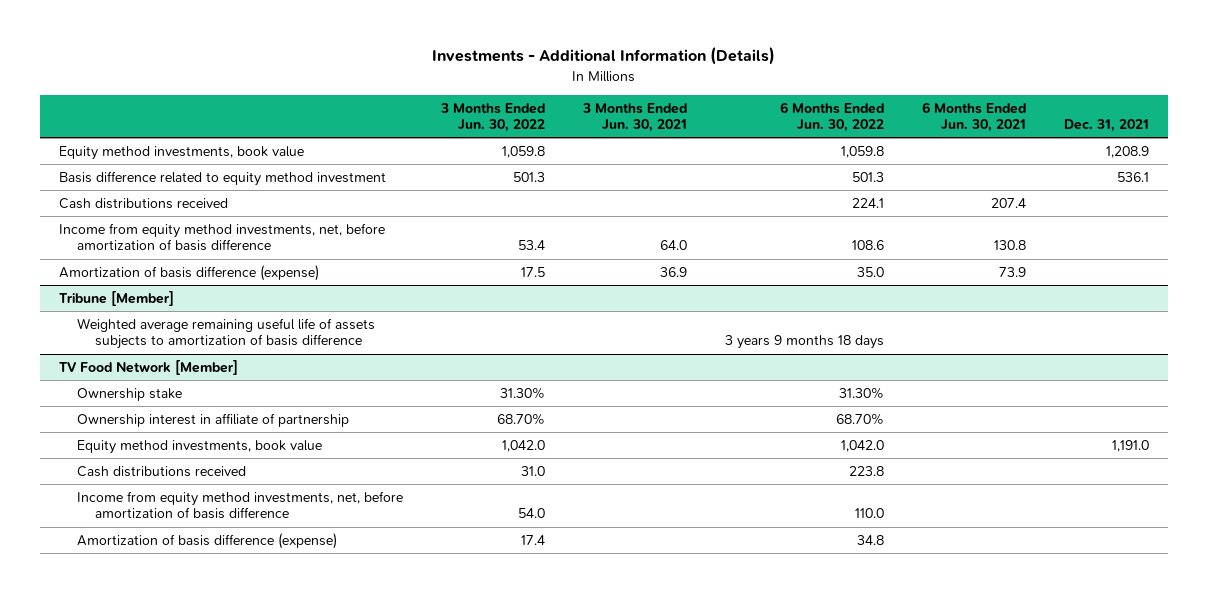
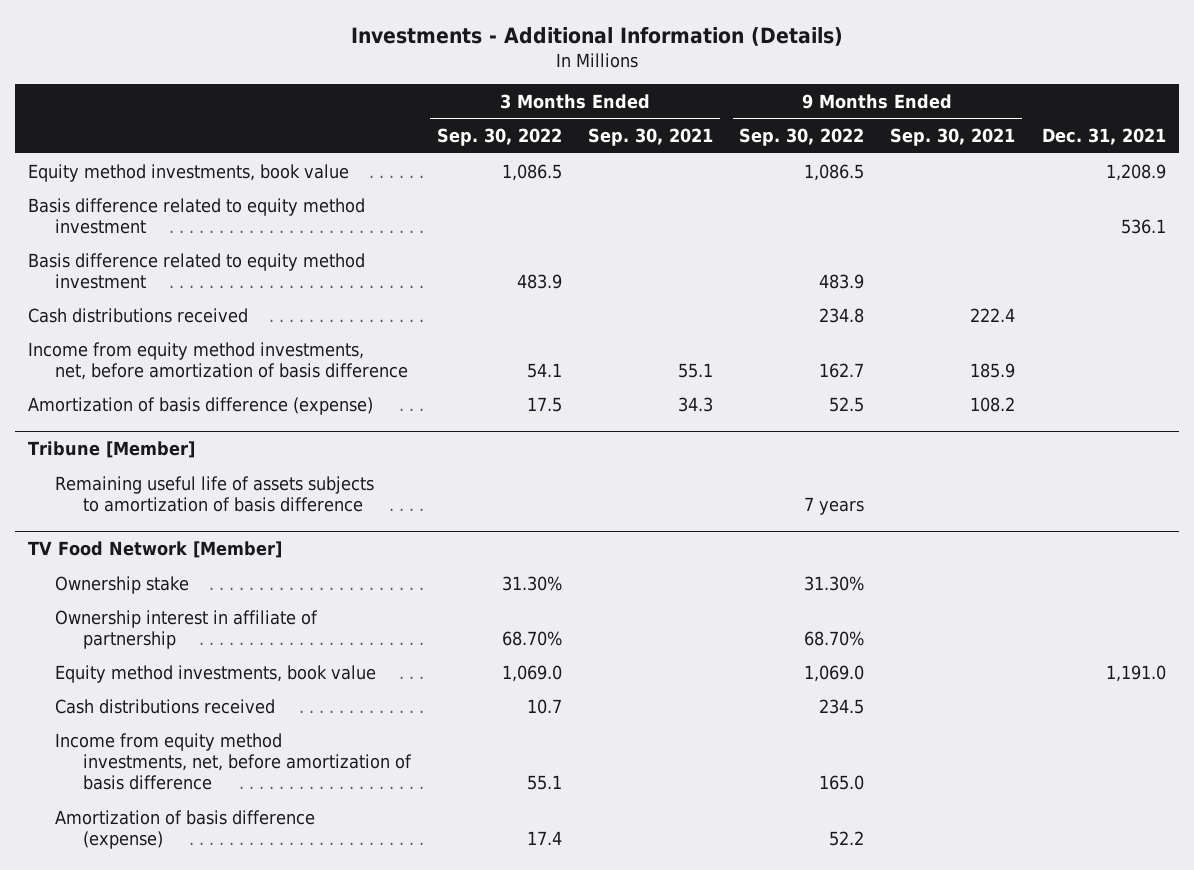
- | 3 Months Ended Jun. 30, 2022 | 3 Months Ended Jun. 30, 2021 | 6 Months Ended Jun. 30, 2022 | 6 Months Ended Jun. 30, 2021 | Dec. 31, 2021
+ | 3 Months Ended Sep. 30, 2022 | 3 Months Ended Sep. 30, 2021 | 9 Months Ended Sep. 30, 2022 | 9 Months Ended Sep. 30, 2021 | Dec. 31, 2021
+ Basis difference related to equity method investment | 483.9 | | 483.9 | |
@ Tribune [Member]
- Weighted average remaining useful life of assets subjects to amortization of basis difference | | | 3 years 9 months 18 days | |
+ Remaining useful life of assets subjects to amortization of basis difference | | | 7 years | |

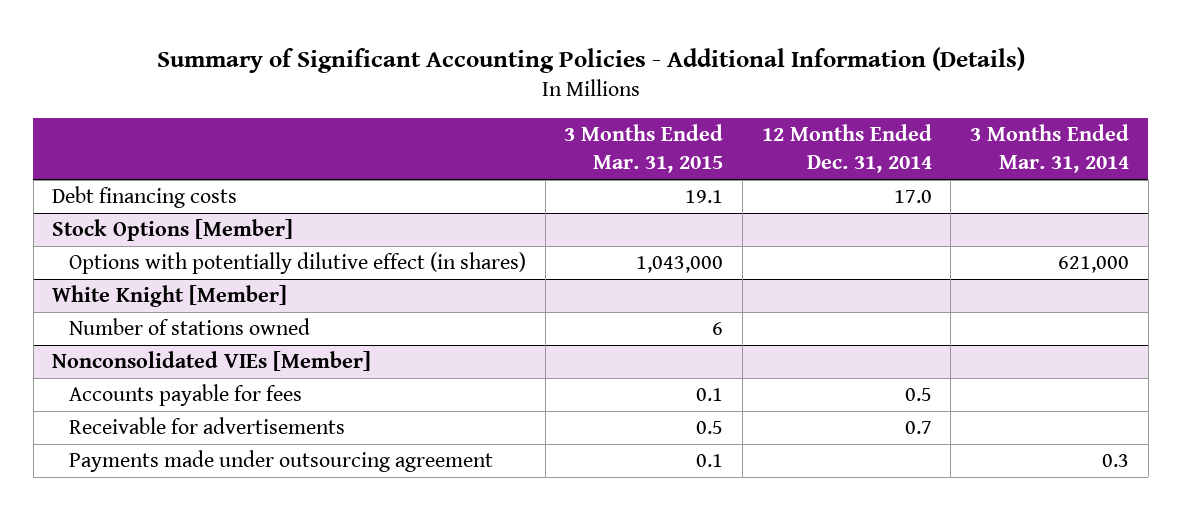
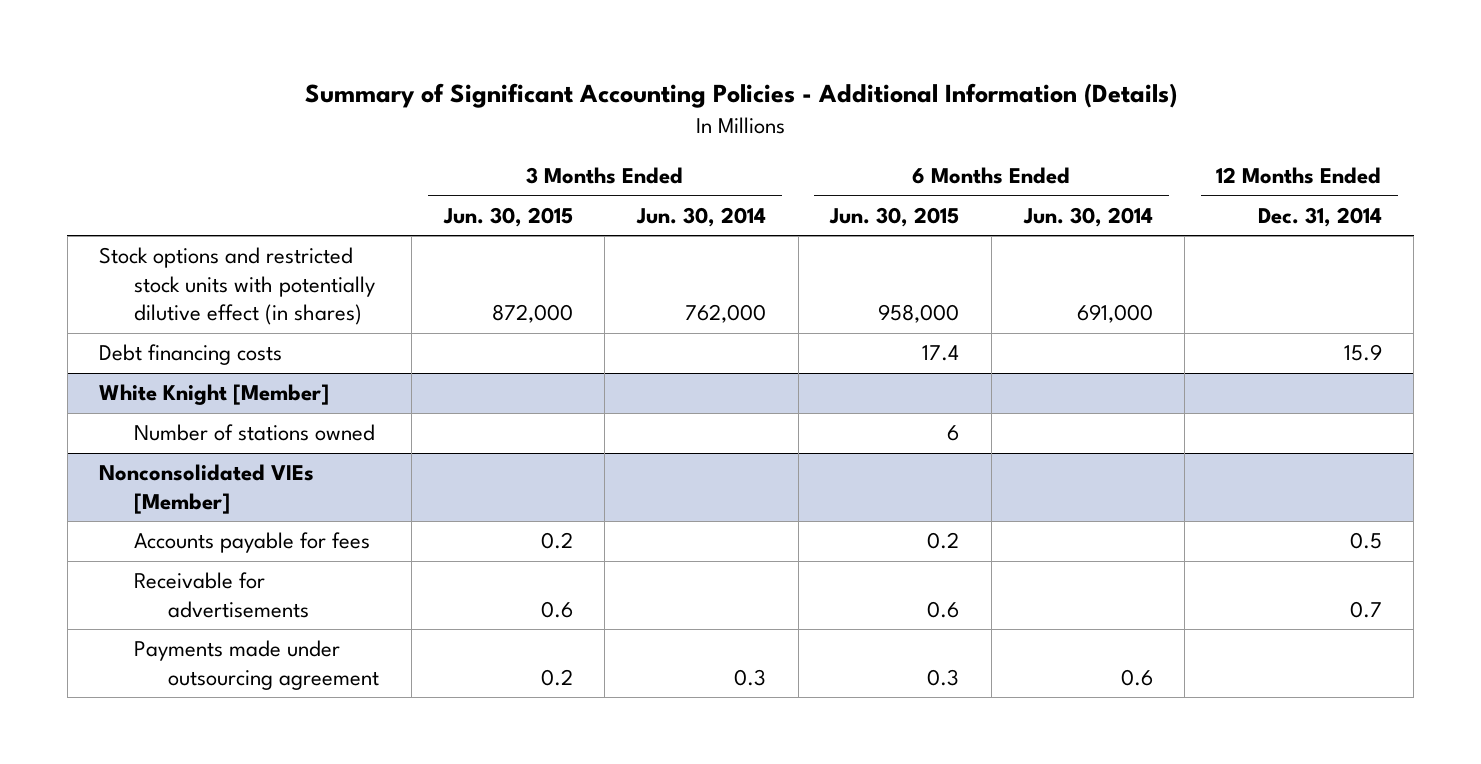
- | 3 Months Ended Mar. 31, 2015 | 12 Months Ended Dec. 31, 2014 | 3 Months Ended Mar. 31, 2014
+ | 3 Months Ended Jun. 30, 2015 | 3 Months Ended Jun. 30, 2014 | 6 Months Ended Jun. 30, 2015 | 6 Months Ended Jun. 30, 2014 | 12 Months Ended Dec. 31, 2014
- Debt financing costs | 19.1 | 17.0 |
- Stock Options [Member]
- Options with potentially dilutive effect (in shares) | 1,043,000 | | 621,000
+ Stock options and restricted stock units with potentially dilutive effect (in shares) | 872,000 | 762,000 | 958,000 | 691,000 |
+ Debt financing costs | | | 17.4 | | 15.9

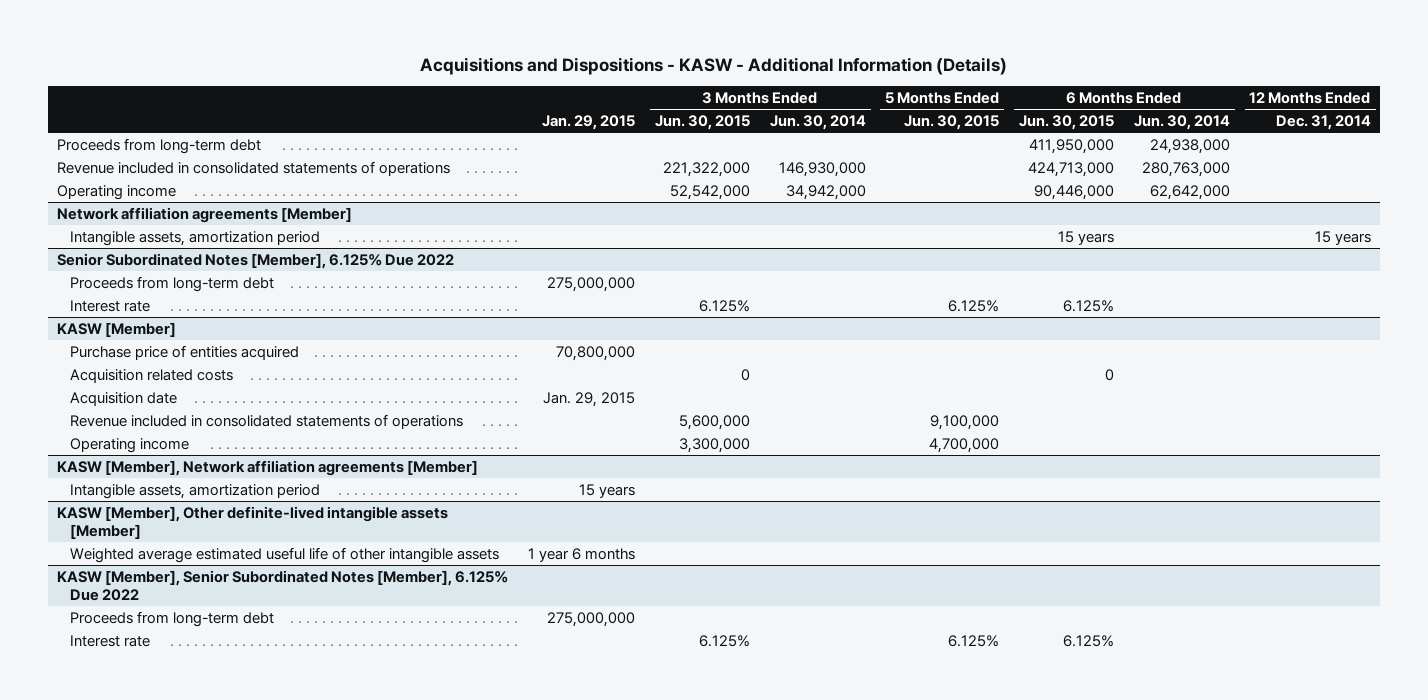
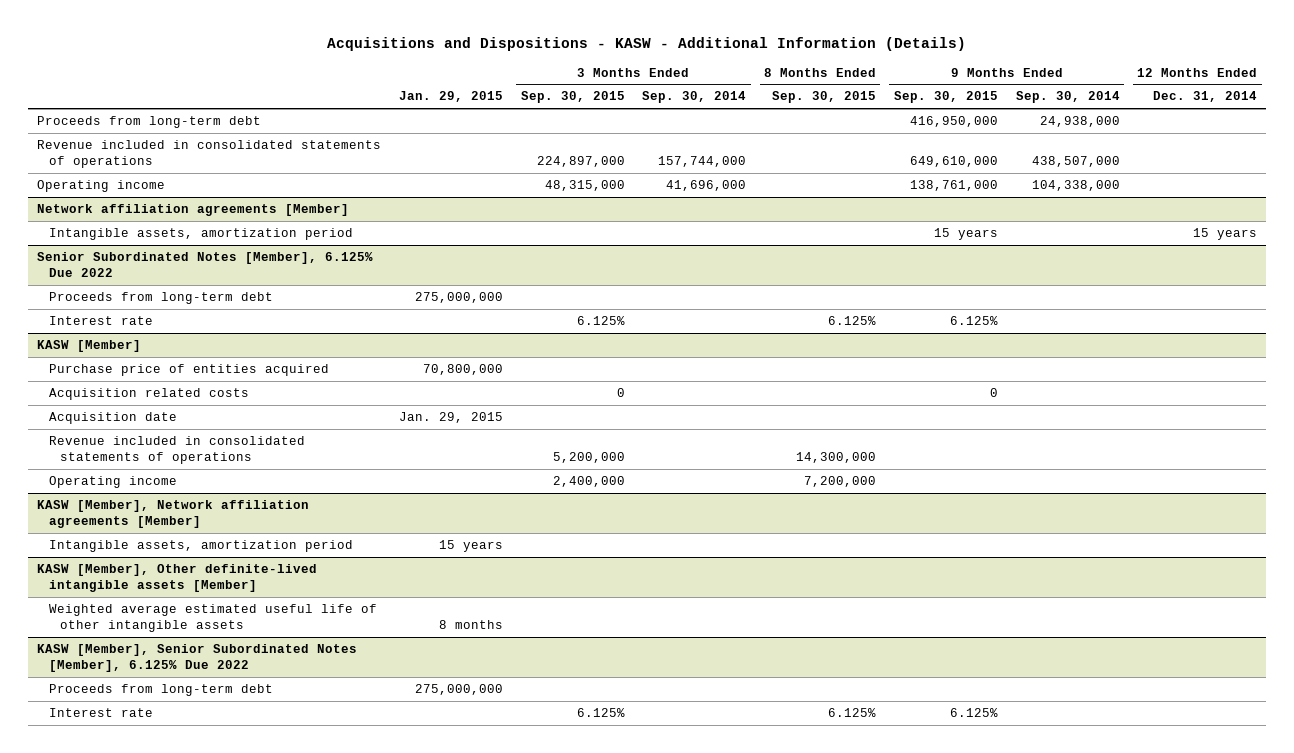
- | Jan. 29, 2015 | 3 Months Ended Jun. 30, 2015 | 3 Months Ended Jun. 30, 2014 | 5 Months Ended Jun. 30, 2015 | 6 Months Ended Jun. 30, 2015 | 6 Months Ended Jun. 30, 2014 | 12 Months Ended Dec. 31, 2014
+ | Jan. 29, 2015 | 3 Months Ended Sep. 30, 2015 | 3 Months Ended Sep. 30, 2014 | 8 Months Ended Sep. 30, 2015 | 9 Months Ended Sep. 30, 2015 | 9 Months Ended Sep. 30, 2014 | 12 Months Ended Dec. 31, 2014
@ KASW [Member], Other definite-lived intangible assets [Member]
- Weighted average estimated useful life of other intangible assets | 1 year 6 months | | | | | |
+ Weighted average estimated useful life of other intangible assets | 8 months | | | | | |

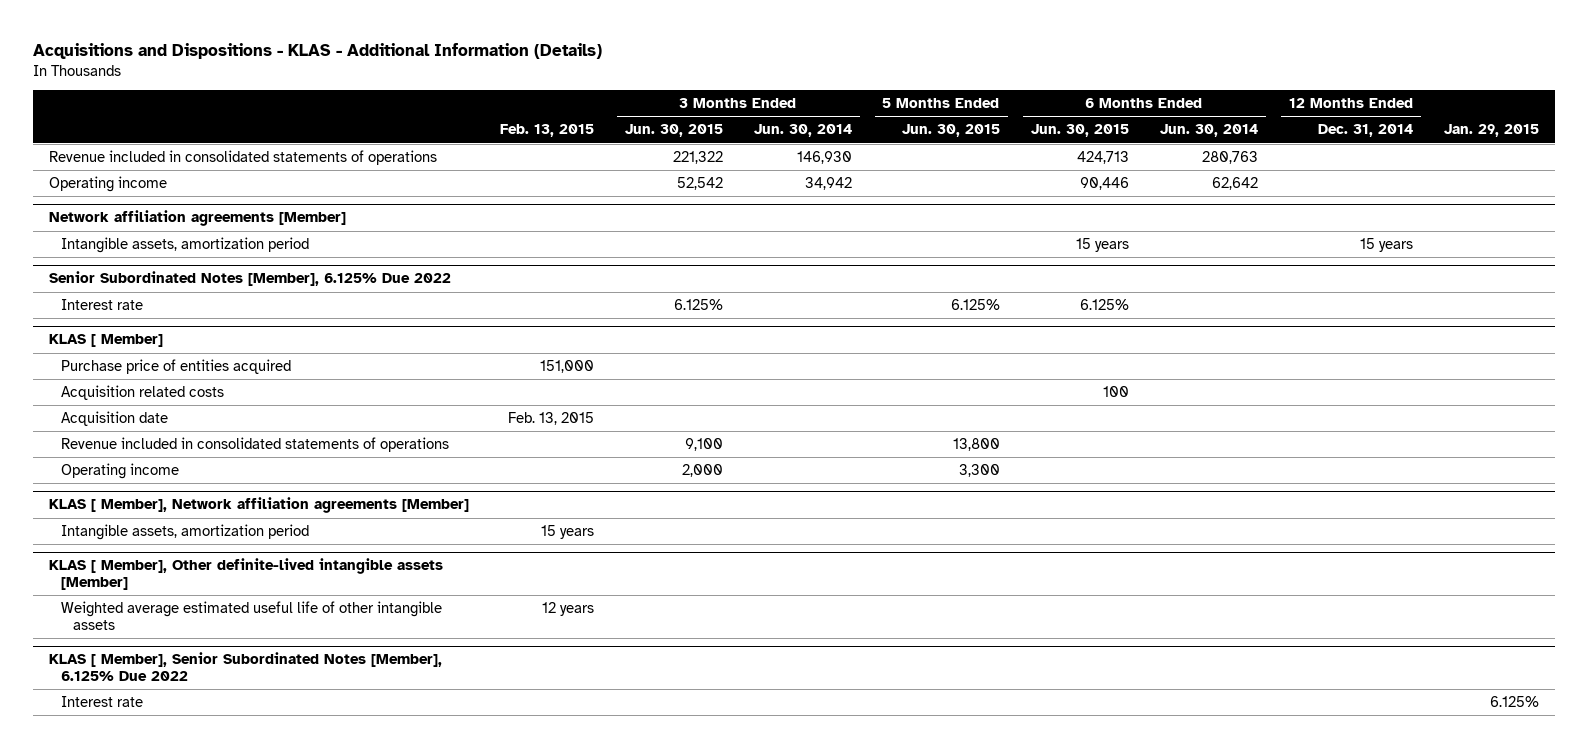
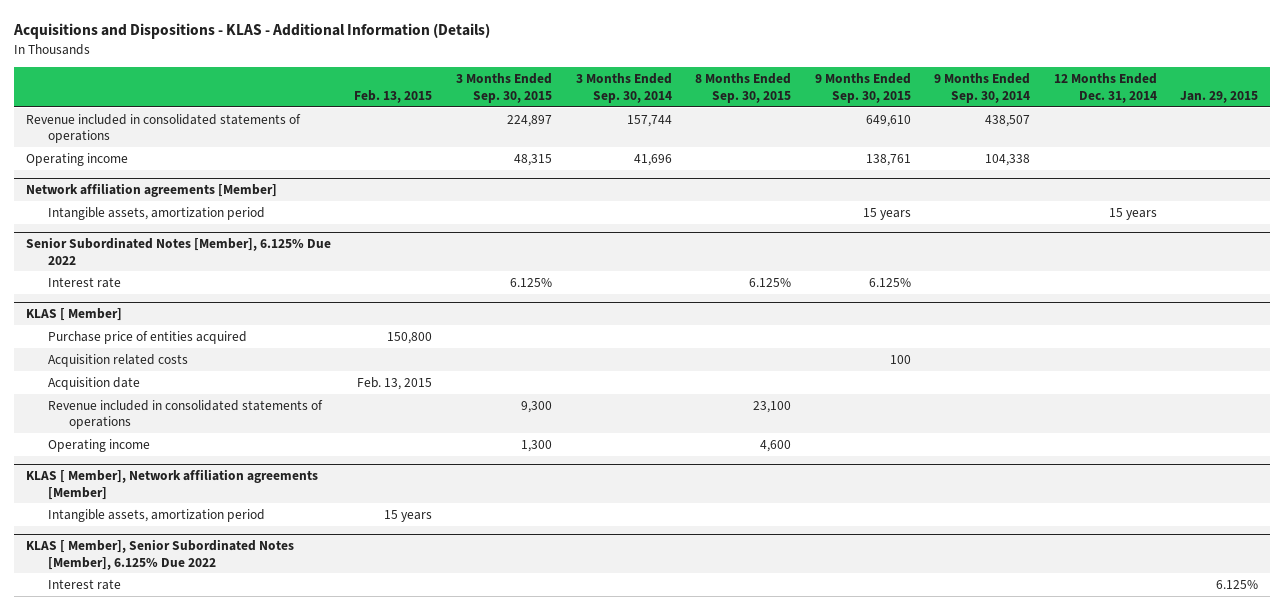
- | Feb. 13, 2015 | 3 Months Ended Jun. 30, 2015 | 3 Months Ended Jun. 30, 2014 | 5 Months Ended Jun. 30, 2015 | 6 Months Ended Jun. 30, 2015 | 6 Months Ended Jun. 30, 2014 | 12 Months Ended Dec. 31, 2014 | Jan. 29, 2015
+ | Feb. 13, 2015 | 3 Months Ended Sep. 30, 2015 | 3 Months Ended Sep. 30, 2014 | 8 Months Ended Sep. 30, 2015 | 9 Months Ended Sep. 30, 2015 | 9 Months Ended Sep. 30, 2014 | 12 Months Ended Dec. 31, 2014 | Jan. 29, 2015
@ KLAS [ Member]
- Purchase price of entities acquired | 151,000 | | | | | | |
+ Purchase price of entities acquired | 150,800 | | | | | | |
- KLAS [ Member], Other definite-lived intangible assets [Member]
- Weighted average estimated useful life of other intangible assets | 12 years | | | | | | |

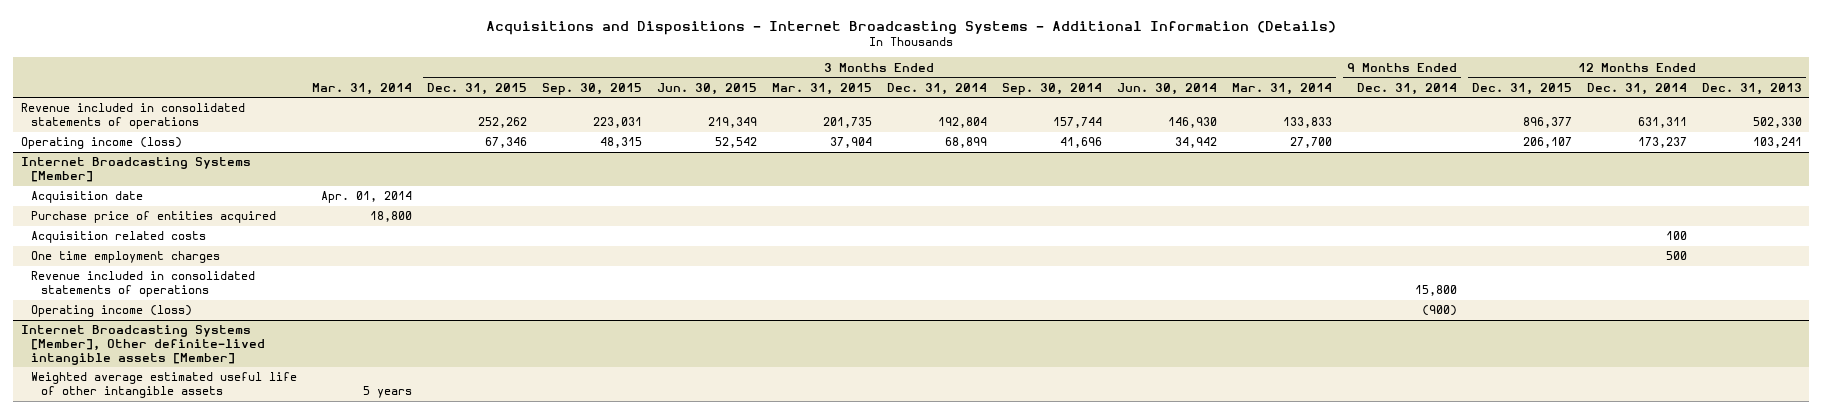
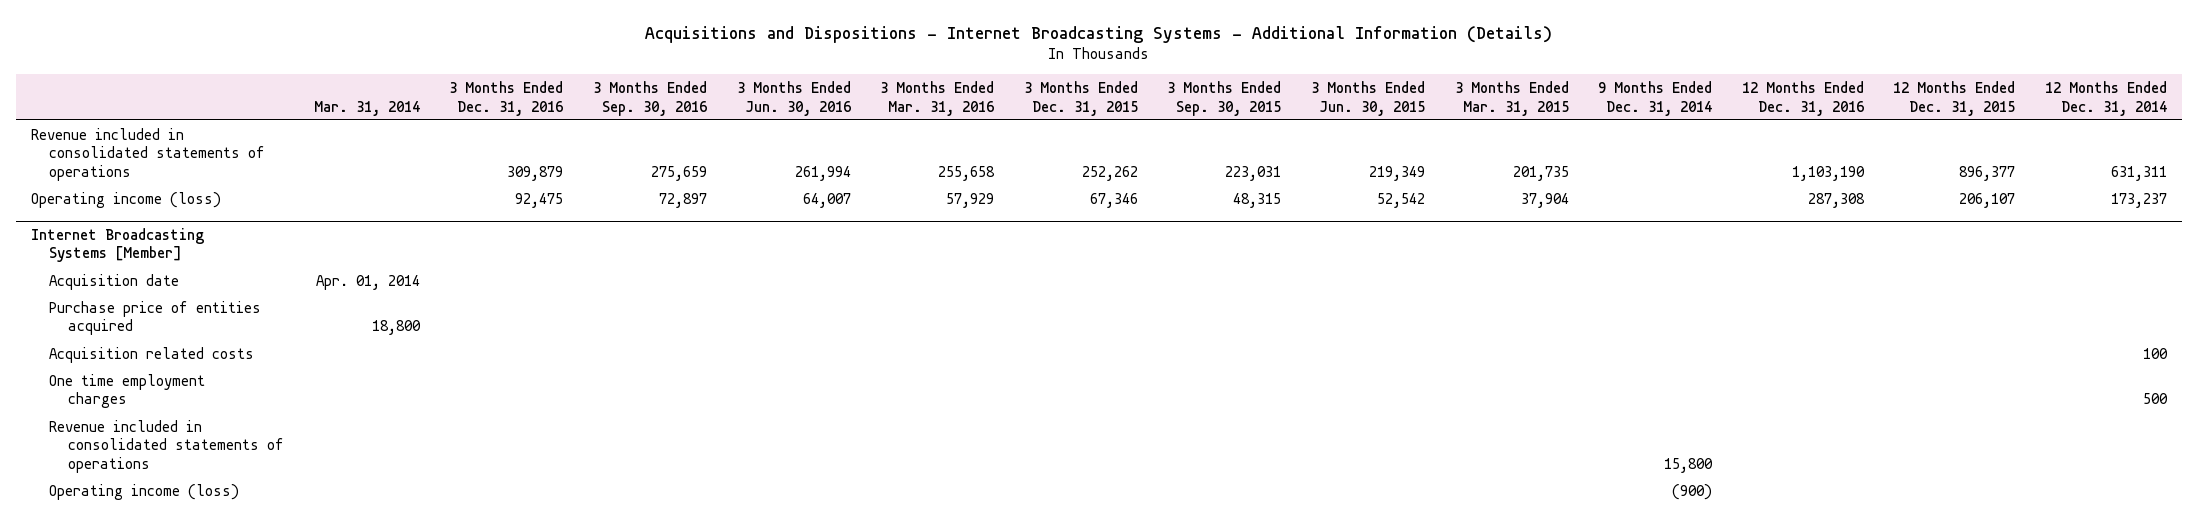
- | Mar. 31, 2014 | 3 Months Ended Dec. 31, 2015 | 3 Months Ended Sep. 30, 2015 | 3 Months Ended Jun. 30, 2015 | 3 Months Ended Mar. 31, 2015 | 3 Months Ended Dec. 31, 2014 | 3 Months Ended Sep. 30, 2014 | 3 Months Ended Jun. 30, 2014 | 3 Months Ended Mar. 31, 2014 | 9 Months Ended Dec. 31, 2014 | 12 Months Ended Dec. 31, 2015 | 12 Months Ended Dec. 31, 2014 | 12 Months Ended Dec. 31, 2013
+ | Mar. 31, 2014 | 3 Months Ended Dec. 31, 2016 | 3 Months Ended Sep. 30, 2016 | 3 Months Ended Jun. 30, 2016 | 3 Months Ended Mar. 31, 2016 | 3 Months Ended Dec. 31, 2015 | 3 Months Ended Sep. 30, 2015 | 3 Months Ended Jun. 30, 2015 | 3 Months Ended Mar. 31, 2015 | 9 Months Ended Dec. 31, 2014 | 12 Months Ended Dec. 31, 2016 | 12 Months Ended Dec. 31, 2015 | 12 Months Ended Dec. 31, 2014
- Internet Broadcasting Systems [Member], Other definite-lived intangible assets [Member]
- Weighted average estimated useful life of other intangible assets | 5 years | | | | | | | | | | | |

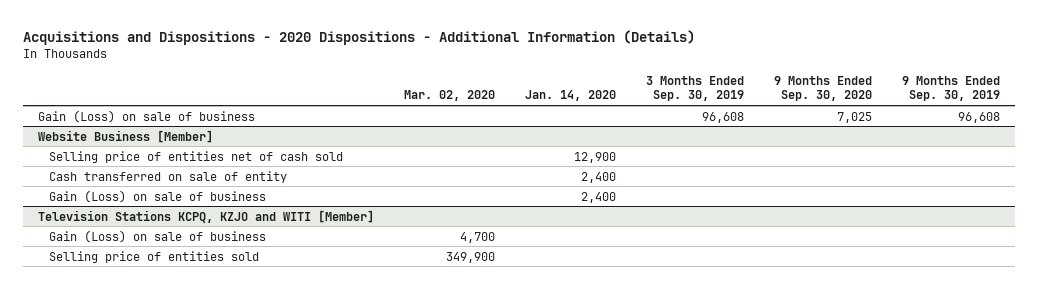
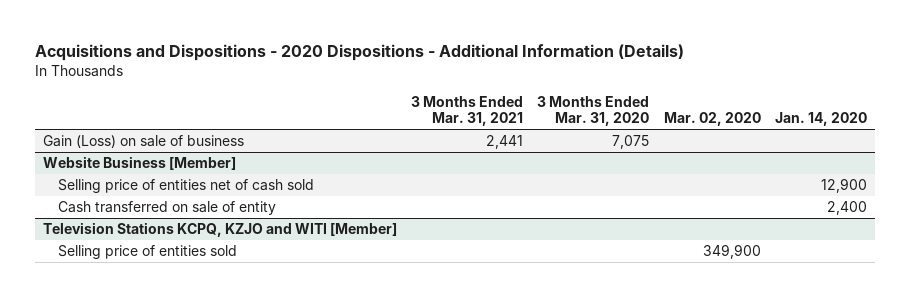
- | Mar. 02, 2020 | Jan. 14, 2020 | 3 Months Ended Sep. 30, 2019 | 9 Months Ended Sep. 30, 2020 | 9 Months Ended Sep. 30, 2019
+ | 3 Months Ended Mar. 31, 2021 | 3 Months Ended Mar. 31, 2020 | Mar. 02, 2020 | Jan. 14, 2020
@ Website Business [Member]
- Gain (Loss) on sale of business | | 2,400 | | |
@ Television Stations KCPQ, KZJO and WITI [Member]
- Gain (Loss) on sale of business | 4,700 | | | |

